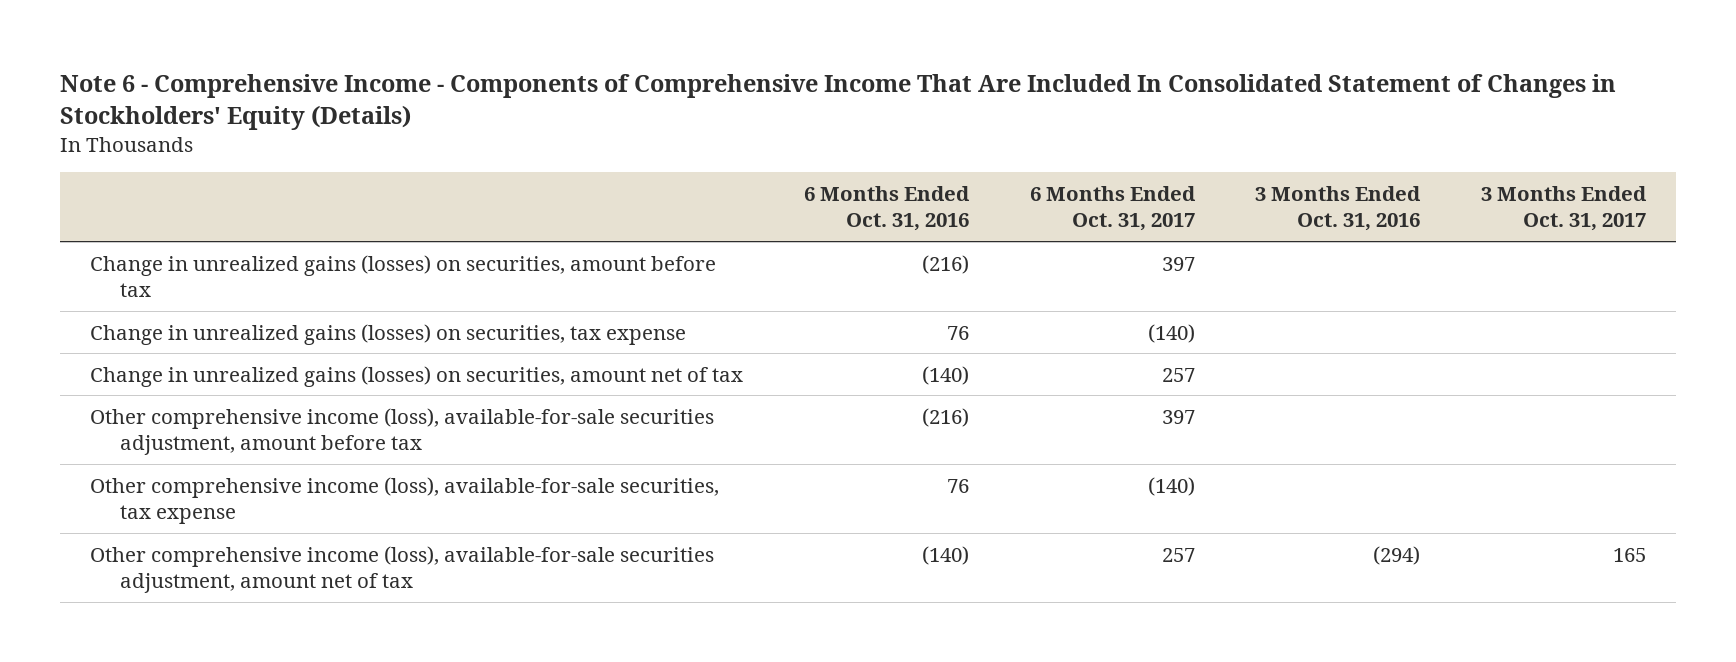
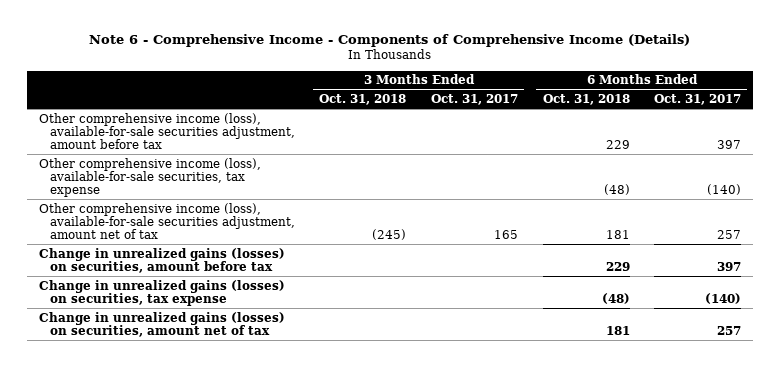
- Note 6 - Comprehensive Income - Components of Comprehensive Income That Are Included In Consolidated Statement of Changes in Stockholders' Equity (Details)
+ Note 6 - Comprehensive Income - Components of Comprehensive Income (Details)
- | 6 Months Ended Oct. 31, 2016 | 6 Months Ended Oct. 31, 2017 | 3 Months Ended Oct. 31, 2016 | 3 Months Ended Oct. 31, 2017
+ | 3 Months Ended Oct. 31, 2018 | 3 Months Ended Oct. 31, 2017 | 6 Months Ended Oct. 31, 2018 | 6 Months Ended Oct. 31, 2017
moved down: Change in unrealized gains (losses) on securities, amount before tax | | | 229 | 397
moved down: Change in unrealized gains (losses) on securities, tax expense | | | (48) | (140)
moved down: Change in unrealized gains (losses) on securities, amount net of tax | | | 181 | 257

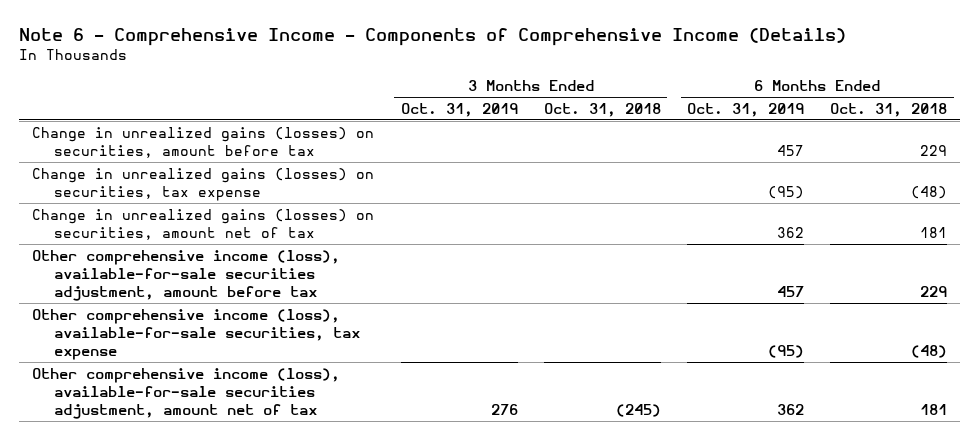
- | 3 Months Ended Oct. 31, 2018 | 3 Months Ended Oct. 31, 2017 | 6 Months Ended Oct. 31, 2018 | 6 Months Ended Oct. 31, 2017
+ | 3 Months Ended Oct. 31, 2019 | 3 Months Ended Oct. 31, 2018 | 6 Months Ended Oct. 31, 2019 | 6 Months Ended Oct. 31, 2018
moved down: Other comprehensive income (loss), available-for-sale securities adjustment, amount before tax | | | 457 | 229
moved down: Other comprehensive income (loss), available-for-sale securities, tax expense | | | (95) | (48)
moved down: Other comprehensive income (loss), available-for-sale securities adjustment, amount net of tax | 276 | (245) | 362 | 181

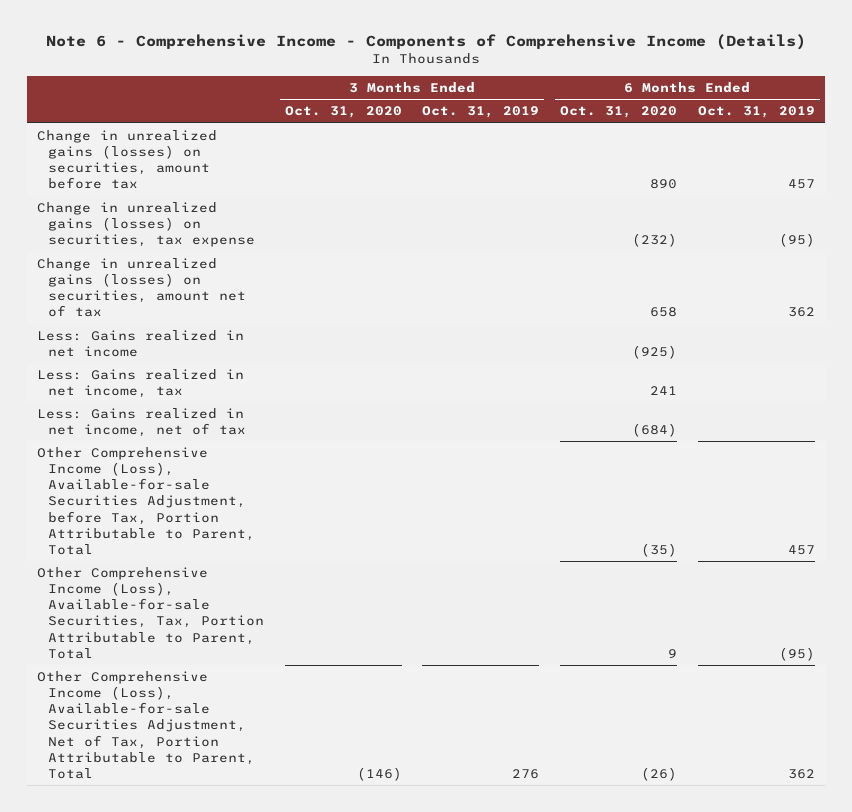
- | 3 Months Ended Oct. 31, 2019 | 3 Months Ended Oct. 31, 2018 | 6 Months Ended Oct. 31, 2019 | 6 Months Ended Oct. 31, 2018
+ | 3 Months Ended Oct. 31, 2020 | 3 Months Ended Oct. 31, 2019 | 6 Months Ended Oct. 31, 2020 | 6 Months Ended Oct. 31, 2019
- Other comprehensive income (loss), available-for-sale securities adjustment, amount before tax | | | 457 | 229
- Other comprehensive income (loss), available-for-sale securities, tax expense | | | (95) | (48)
- Other comprehensive income (loss), available-for-sale securities adjustment, amount net of tax | 276 | (245) | 362 | 181
+ Less: Gains realized in net income | | | (925) |
+ Less: Gains realized in net income, tax | | | 241 |
+ Less: Gains realized in net income, net of tax | | | (684) |
+ Other Comprehensive Income (Loss), Available-for-sale Securities Adjustment, before Tax, Portion Attributable to Parent, Total | | | (35) | 457
+ Other Comprehensive Income (Loss), Available-for-sale Securities, Tax, Portion Attributable to Parent, Total | | | 9 | (95)
+ Other Comprehensive Income (Loss), Available-for-sale Securities Adjustment, Net of Tax, Portion Attributable to Parent, Total | (146) | 276 | (26) | 362

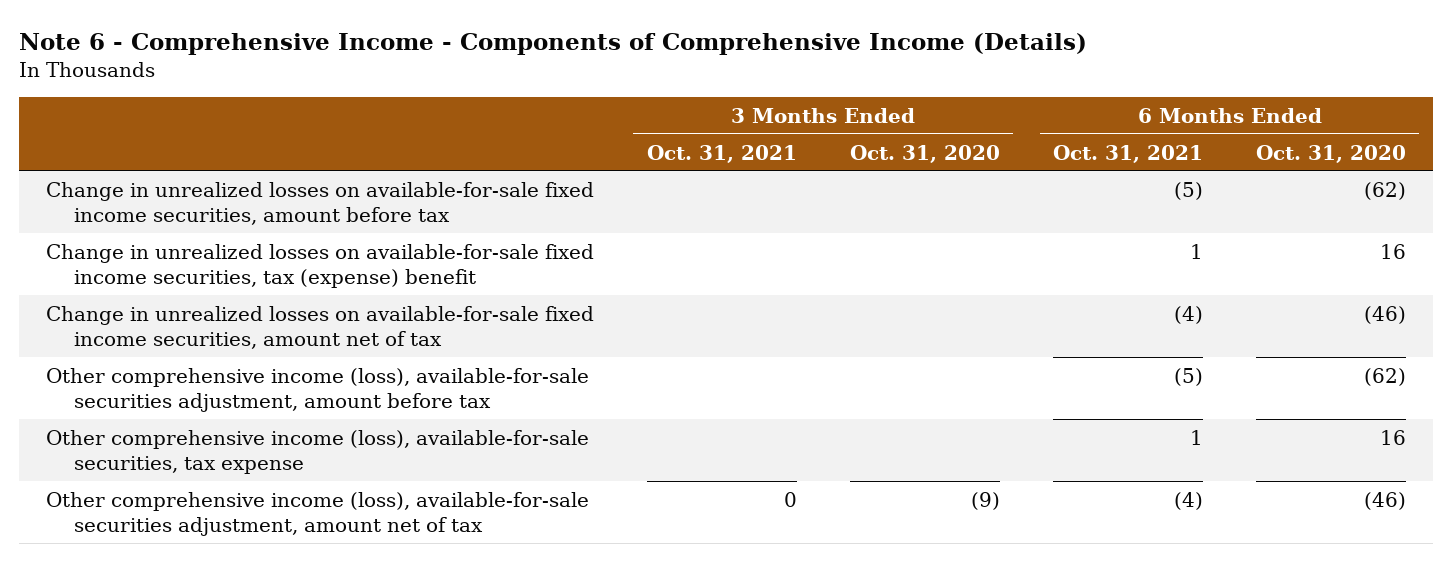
- | 3 Months Ended Oct. 31, 2020 | 3 Months Ended Oct. 31, 2019 | 6 Months Ended Oct. 31, 2020 | 6 Months Ended Oct. 31, 2019
+ | 3 Months Ended Oct. 31, 2021 | 3 Months Ended Oct. 31, 2020 | 6 Months Ended Oct. 31, 2021 | 6 Months Ended Oct. 31, 2020
- Change in unrealized gains (losses) on securities, amount before tax | | | 890 | 457
- Change in unrealized gains (losses) on securities, tax expense | | | (232) | (95)
- Change in unrealized gains (losses) on securities, amount net of tax | | | 658 | 362
- Less: Gains realized in net income | | | (925) |
- Less: Gains realized in net income, tax | | | 241 |
- Less: Gains realized in net income, net of tax | | | (684) |
- Other Comprehensive Income (Loss), Available-for-sale Securities Adjustment, before Tax, Portion Attributable to Parent, Total | | | (35) | 457
- Other Comprehensive Income (Loss), Available-for-sale Securities, Tax, Portion Attributable to Parent, Total | | | 9 | (95)
- Other Comprehensive Income (Loss), Available-for-sale Securities Adjustment, Net of Tax, Portion Attributable to Parent, Total | (146) | 276 | (26) | 362
+ Change in unrealized losses on available-for-sale fixed income securities, amount before tax | | | (5) | (62)
+ Change in unrealized losses on available-for-sale fixed income securities, tax (expense) benefit | | | 1 | 16
+ Change in unrealized losses on available-for-sale fixed income securities, amount net of tax | | | (4) | (46)
+ Other comprehensive income (loss), available-for-sale securities adjustment, amount before tax | | | (5) | (62)
+ Other comprehensive income (loss), available-for-sale securities, tax expense | | | 1 | 16
+ Other comprehensive income (loss), available-for-sale securities adjustment, amount net of tax | 0 | (9) | (4) | (46)

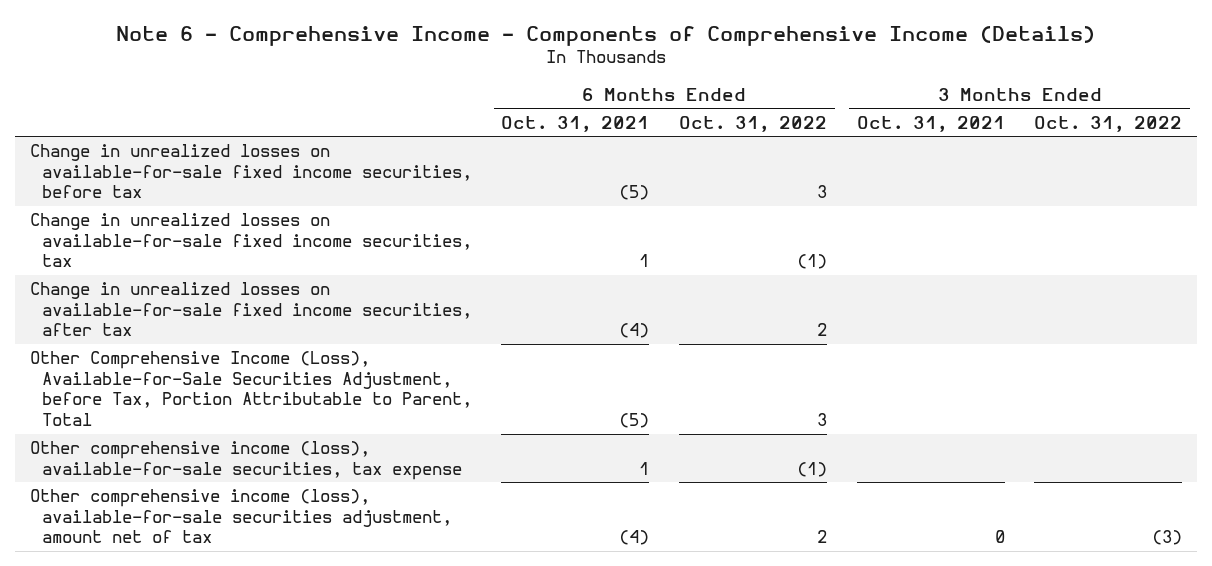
- | 3 Months Ended Oct. 31, 2021 | 3 Months Ended Oct. 31, 2020 | 6 Months Ended Oct. 31, 2021 | 6 Months Ended Oct. 31, 2020
+ | 6 Months Ended Oct. 31, 2021 | 6 Months Ended Oct. 31, 2022 | 3 Months Ended Oct. 31, 2021 | 3 Months Ended Oct. 31, 2022
- Change in unrealized losses on available-for-sale fixed income securities, amount before tax | | | (5) | (62)
- Change in unrealized losses on available-for-sale fixed income securities, tax (expense) benefit | | | 1 | 16
- Change in unrealized losses on available-for-sale fixed income securities, amount net of tax | | | (4) | (46)
- Other comprehensive income (loss), available-for-sale securities adjustment, amount before tax | | | (5) | (62)
+ Change in unrealized losses on available-for-sale fixed income securities, before tax | (5) | 3 | |
+ Change in unrealized losses on available-for-sale fixed income securities, tax | 1 | (1) | |
+ Change in unrealized losses on available-for-sale fixed income securities, after tax | (4) | 2 | |
+ Other Comprehensive Income (Loss), Available-for-Sale Securities Adjustment, before Tax, Portion Attributable to Parent, Total | (5) | 3 | |

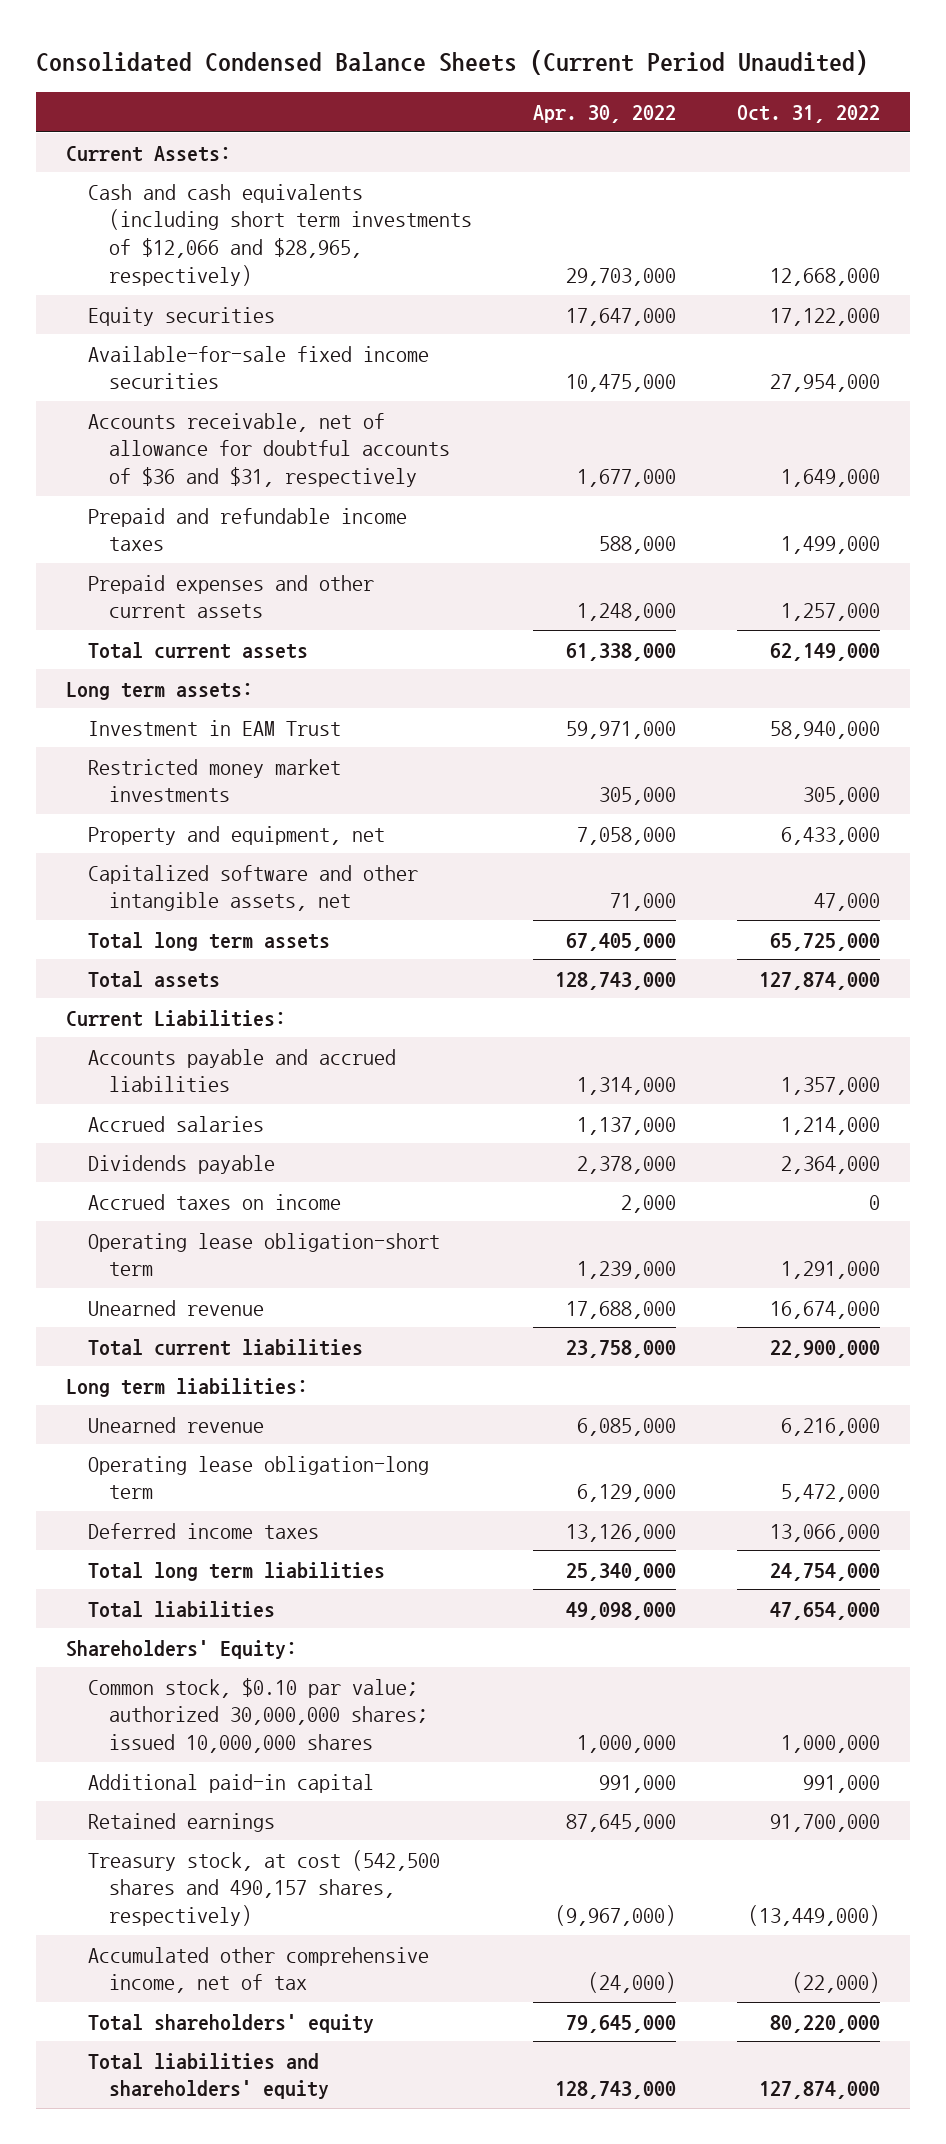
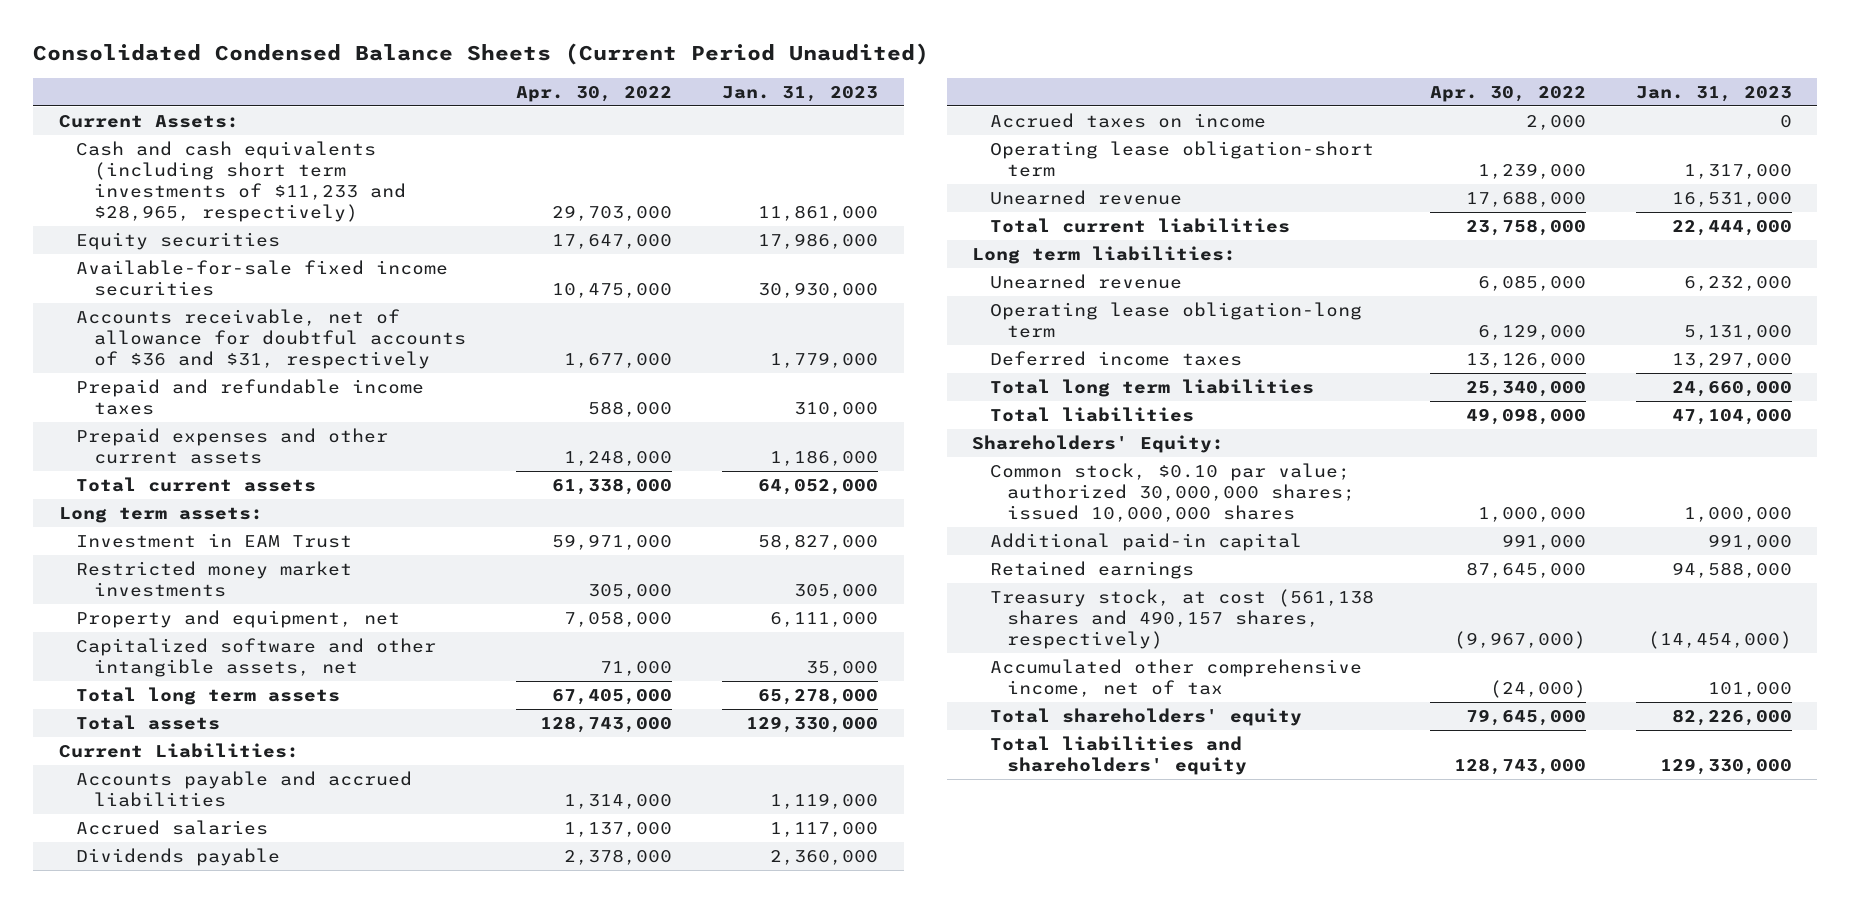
- | Apr. 30, 2022 | Oct. 31, 2022
+ | Apr. 30, 2022 | Jan. 31, 2023
- Cash and cash equivalents (including short term investments of $12,066 and $28,965, respectively) | 29,703,000 | 12,668,000
+ Cash and cash equivalents (including short term investments of $11,233 and $28,965, respectively) | 29,703,000 | 11,861,000
- Treasury stock, at cost (542,500 shares and 490,157 shares, respectively) | (9,967,000) | (13,449,000)
+ Treasury stock, at cost (561,138 shares and 490,157 shares, respectively) | (9,967,000) | (14,454,000)

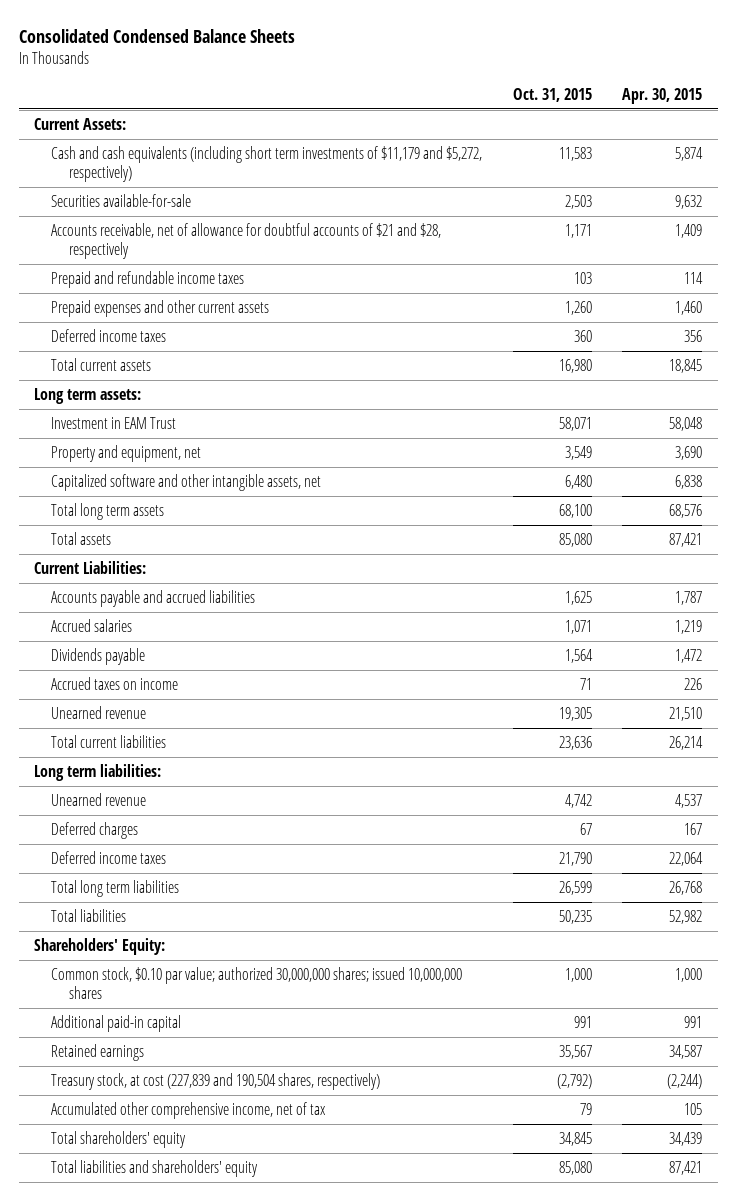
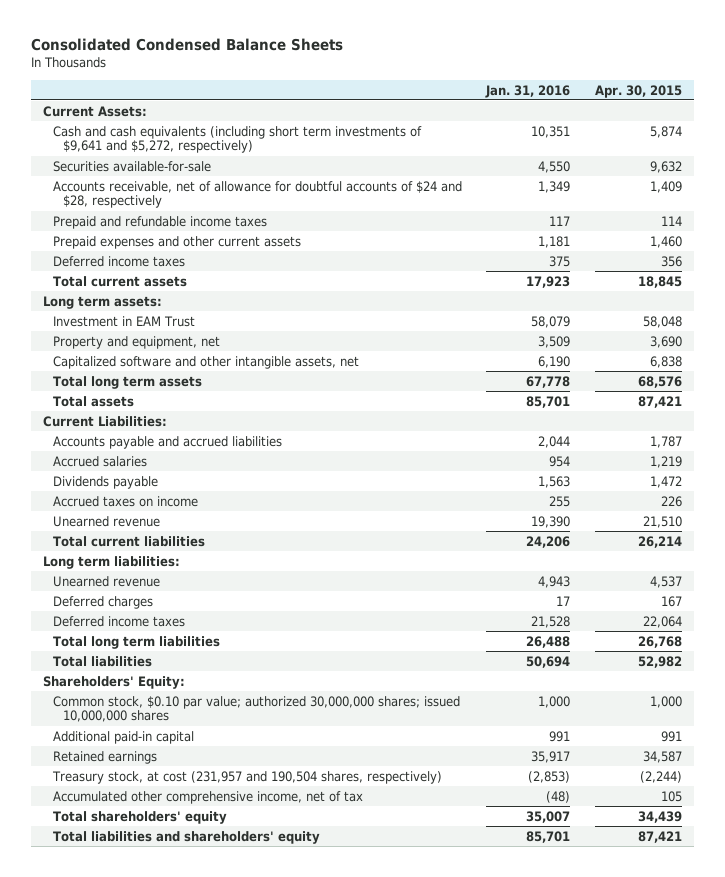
- | Oct. 31, 2015 | Apr. 30, 2015
+ | Jan. 31, 2016 | Apr. 30, 2015
- Cash and cash equivalents (including short term investments of $11,179 and $5,272, respectively) | 11,583 | 5,874
+ Cash and cash equivalents (including short term investments of $9,641 and $5,272, respectively) | 10,351 | 5,874
- Accounts receivable, net of allowance for doubtful accounts of $21 and $28, respectively | 1,171 | 1,409
+ Accounts receivable, net of allowance for doubtful accounts of $24 and $28, respectively | 1,349 | 1,409
- Treasury stock, at cost (227,839 and 190,504 shares, respectively) | (2,792) | (2,244)
+ Treasury stock, at cost (231,957 and 190,504 shares, respectively) | (2,853) | (2,244)

